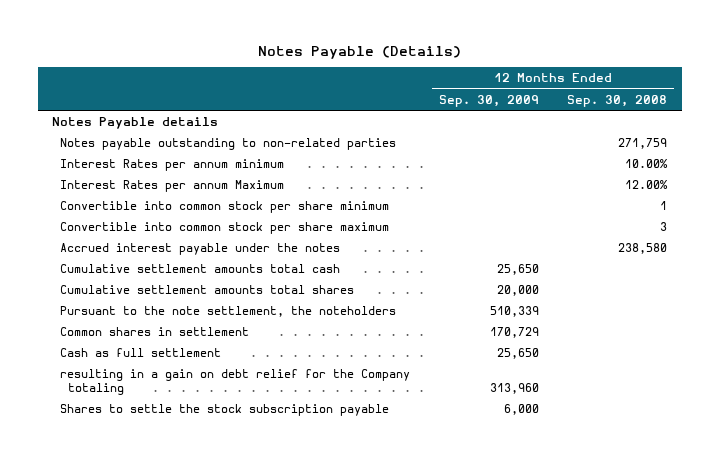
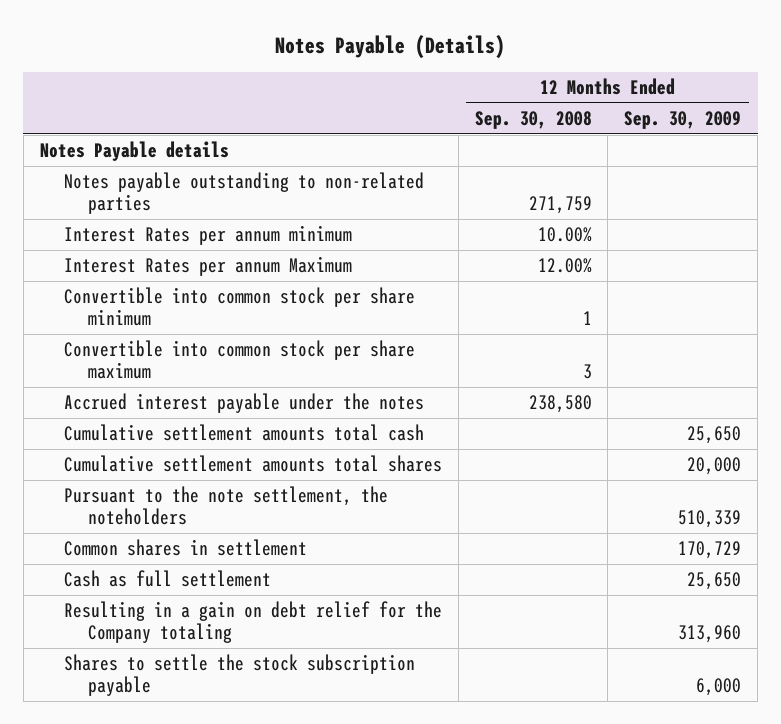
- | 12 Months Ended Sep. 30, 2009 | 12 Months Ended Sep. 30, 2008
+ | 12 Months Ended Sep. 30, 2008 | 12 Months Ended Sep. 30, 2009
- resulting in a gain on debt relief for the Company totaling | 313,960 |
+ Resulting in a gain on debt relief for the Company totaling | | 313,960

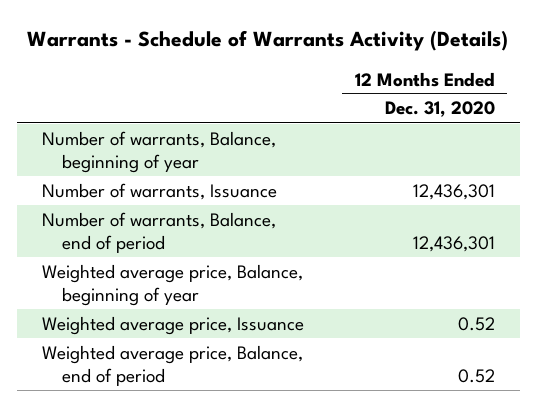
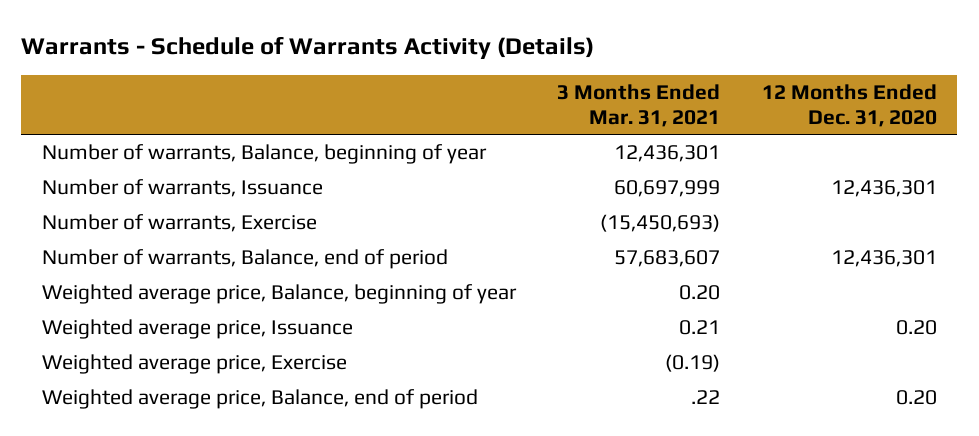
- | 12 Months Ended Dec. 31, 2020
+ | 3 Months Ended Mar. 31, 2021 | 12 Months Ended Dec. 31, 2020
+ Number of warrants, Exercise | (15,450,693) |
- Weighted average price, Issuance | 0.52
- Weighted average price, Balance, end of period | 0.52
+ Weighted average price, Issuance | 0.21 | 0.20
+ Weighted average price, Exercise | (0.19) |
+ Weighted average price, Balance, end of period | .22 | 0.20

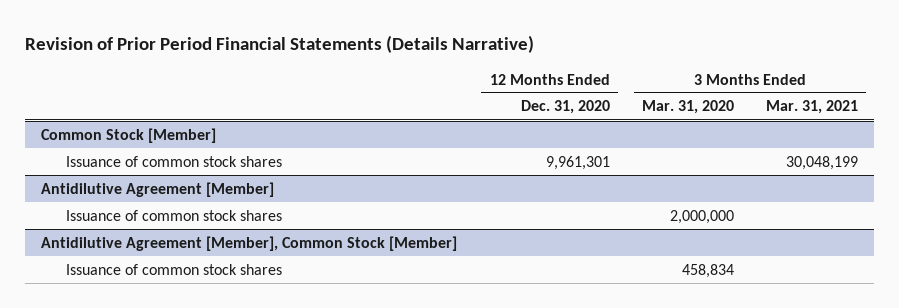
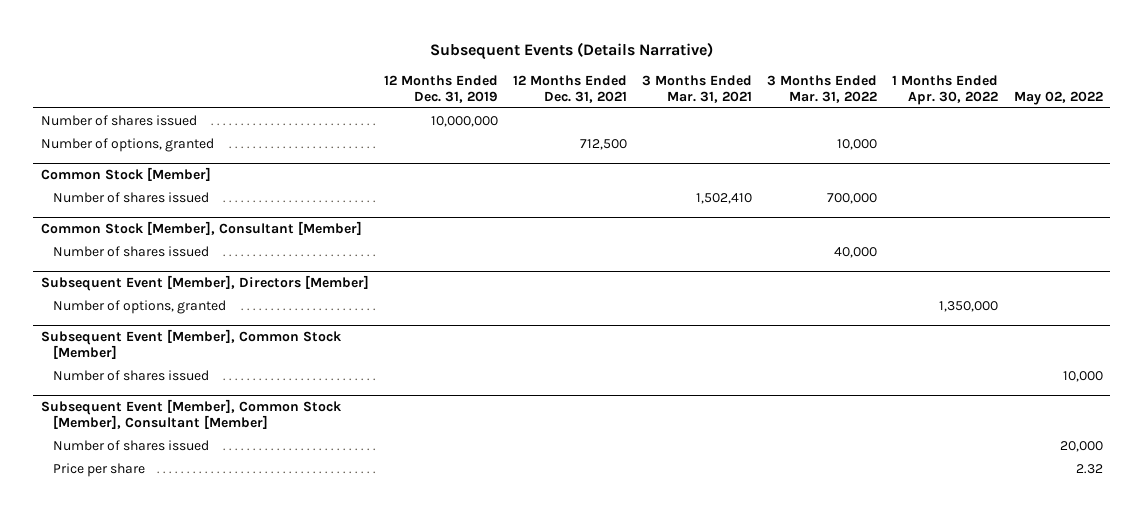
- Revision of Prior Period Financial Statements (Details Narrative)
+ Subsequent Events (Details Narrative)
- | 12 Months Ended Dec. 31, 2020 | 3 Months Ended Mar. 31, 2020 | 3 Months Ended Mar. 31, 2021
+ | 12 Months Ended Dec. 31, 2019 | 12 Months Ended Dec. 31, 2021 | 3 Months Ended Mar. 31, 2021 | 3 Months Ended Mar. 31, 2022 | 1 Months Ended Apr. 30, 2022 | May 02, 2022
+ Number of shares issued | 10,000,000 | | | | |
+ Number of options, granted | | 712,500 | | 10,000 | |
@ Common Stock [Member]
- Issuance of common stock shares | 9,961,301 | | 30,048,199
- Antidilutive Agreement [Member]
- Issuance of common stock shares | | 2,000,000 |
- Antidilutive Agreement [Member], Common Stock [Member]
- Issuance of common stock shares | | 458,834 |
@ Common Stock [Member]
+ Number of shares issued | | | 1,502,410 | 700,000 | |
+ Common Stock [Member], Consultant [Member]
+ Number of shares issued | | | | 40,000 | |
+ Subsequent Event [Member], Directors [Member]
+ Number of options, granted | | | | | 1,350,000 |
+ Subsequent Event [Member], Common Stock [Member]
+ Number of shares issued | | | | | | 10,000
+ Subsequent Event [Member], Common Stock [Member], Consultant [Member]
+ Number of shares issued | | | | | | 20,000
+ Price per share | | | | | | 2.32

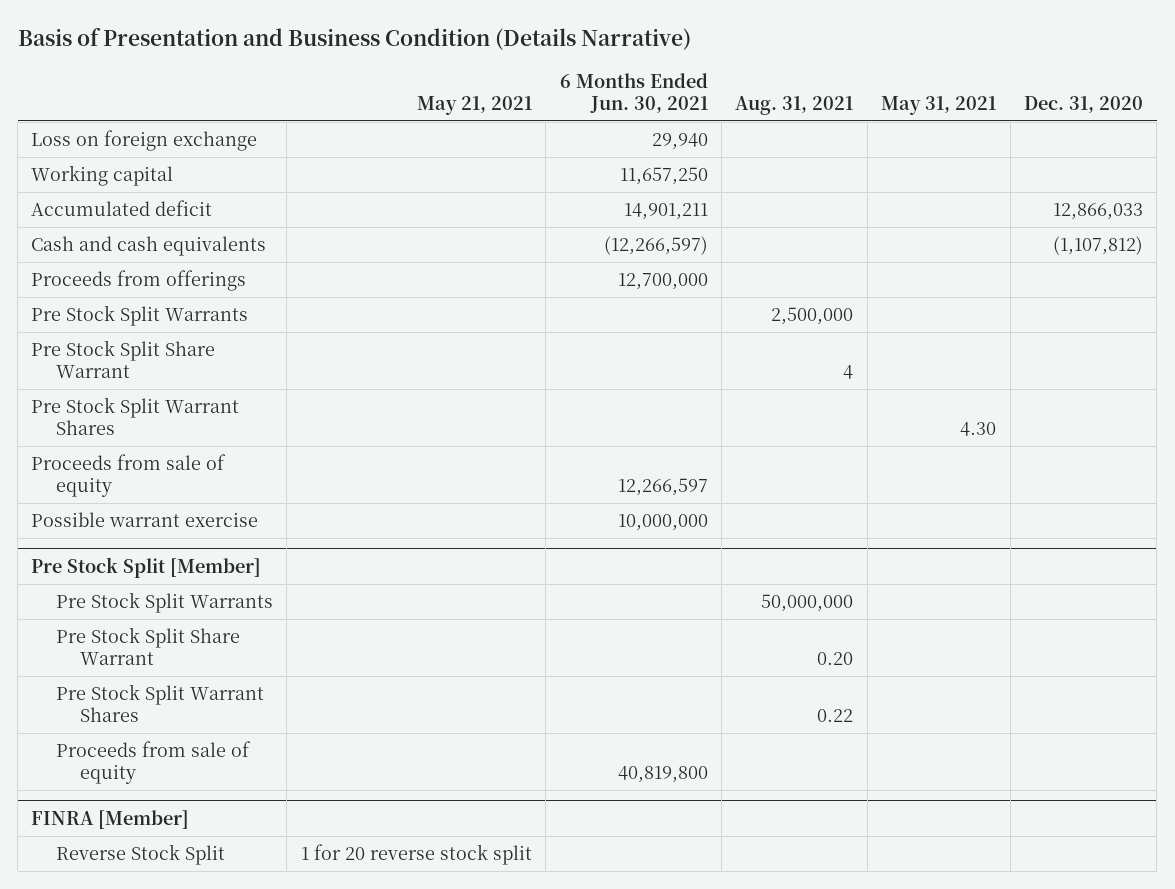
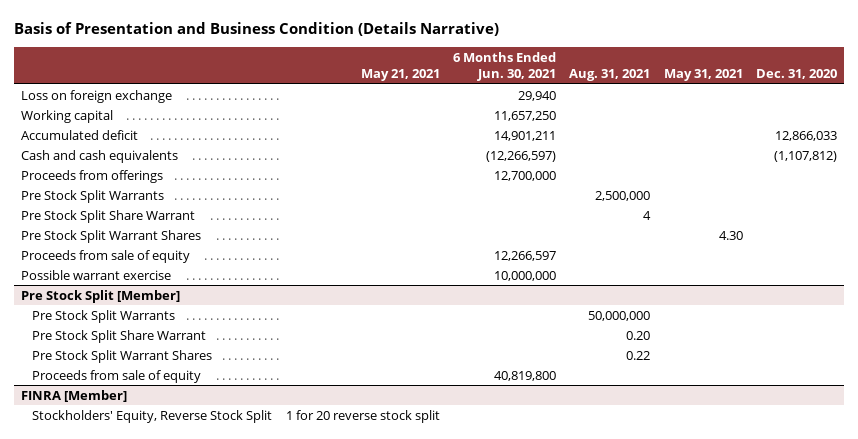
@ FINRA [Member]
- Reverse Stock Split | 1 for 20 reverse stock split | | | |
+ Stockholders' Equity, Reverse Stock Split | 1 for 20 reverse stock split | | | |

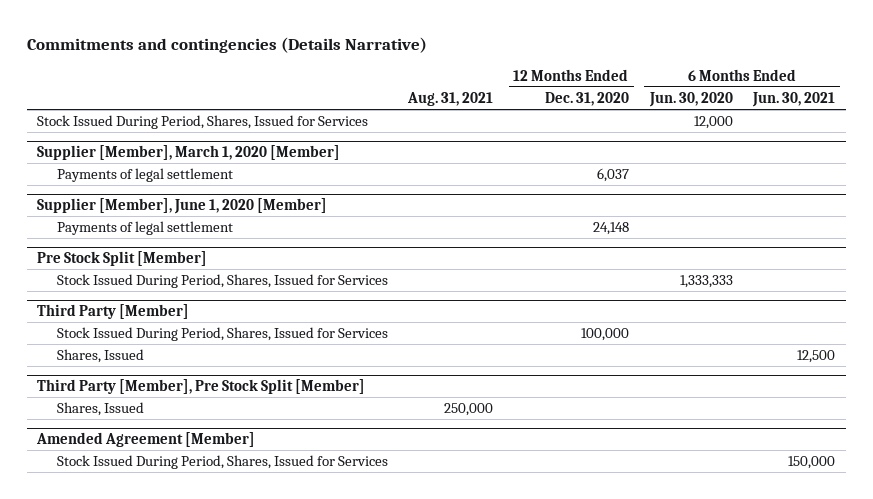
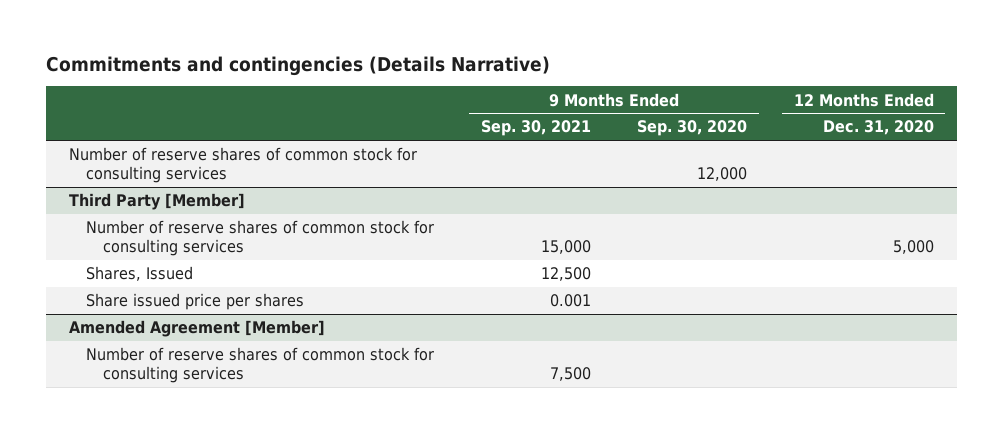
- | Aug. 31, 2021 | 12 Months Ended Dec. 31, 2020 | 6 Months Ended Jun. 30, 2020 | 6 Months Ended Jun. 30, 2021
+ | 9 Months Ended Sep. 30, 2021 | 9 Months Ended Sep. 30, 2020 | 12 Months Ended Dec. 31, 2020
- Stock Issued During Period, Shares, Issued for Services | | | 12,000 |
- Supplier [Member], March 1, 2020 [Member]
- Payments of legal settlement | | 6,037 | |
- Supplier [Member], June 1, 2020 [Member]
- Payments of legal settlement | | 24,148 | |
- Pre Stock Split [Member]
- Stock Issued During Period, Shares, Issued for Services | | | 1,333,333 |
+ Number of reserve shares of common stock for consulting services | | 12,000 |
@ Third Party [Member]
- Stock Issued During Period, Shares, Issued for Services | | 100,000 | |
+ Number of reserve shares of common stock for consulting services | 15,000 | | 5,000
- Third Party [Member], Pre Stock Split [Member]
- Shares, Issued | 250,000 | | |
@ Third Party [Member]
+ Share issued price per shares | 0.001 | |
@ Amended Agreement [Member]
- Stock Issued During Period, Shares, Issued for Services | | | | 150,000
+ Number of reserve shares of common stock for consulting services | 7,500 | |

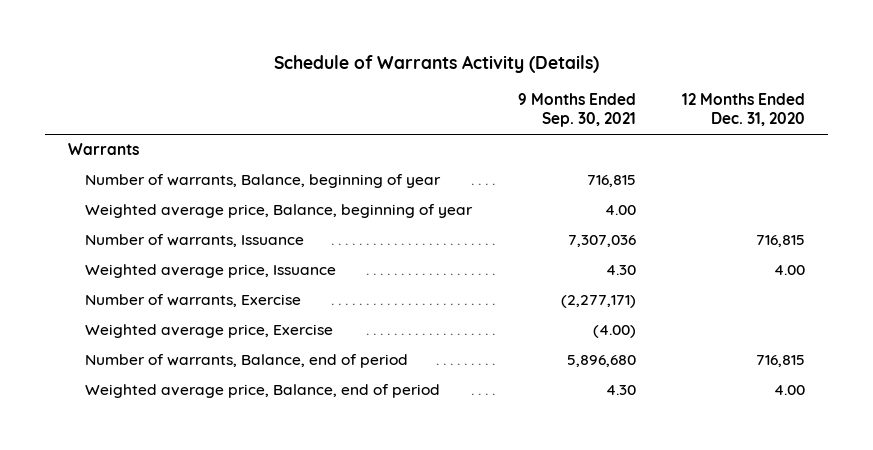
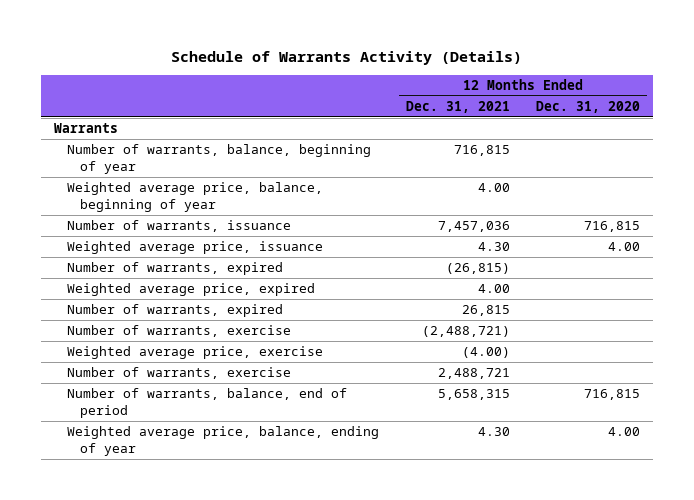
- | 9 Months Ended Sep. 30, 2021 | 12 Months Ended Dec. 31, 2020
+ | 12 Months Ended Dec. 31, 2021 | 12 Months Ended Dec. 31, 2020
- Number of warrants, Balance, beginning of year | 716,815 |
- Weighted average price, Balance, beginning of year | 4.00 |
- Number of warrants, Issuance | 7,307,036 | 716,815
- Weighted average price, Issuance | 4.30 | 4.00
- Number of warrants, Exercise | (2,277,171) |
- Weighted average price, Exercise | (4.00) |
- Number of warrants, Balance, end of period | 5,896,680 | 716,815
- Weighted average price, Balance, end of period | 4.30 | 4.00
+ Number of warrants, balance, beginning of year | 716,815 |
+ Weighted average price, balance, beginning of year | 4.00 |
+ Number of warrants, issuance | 7,457,036 | 716,815
+ Weighted average price, issuance | 4.30 | 4.00
+ Number of warrants, expired | (26,815) |
+ Weighted average price, expired | 4.00 |
+ Number of warrants, expired | 26,815 |
+ Number of warrants, exercise | (2,488,721) |
+ Weighted average price, exercise | (4.00) |
+ Number of warrants, exercise | 2,488,721 |
+ Number of warrants, balance, end of period | 5,658,315 | 716,815
+ Weighted average price, balance, ending of year | 4.30 | 4.00

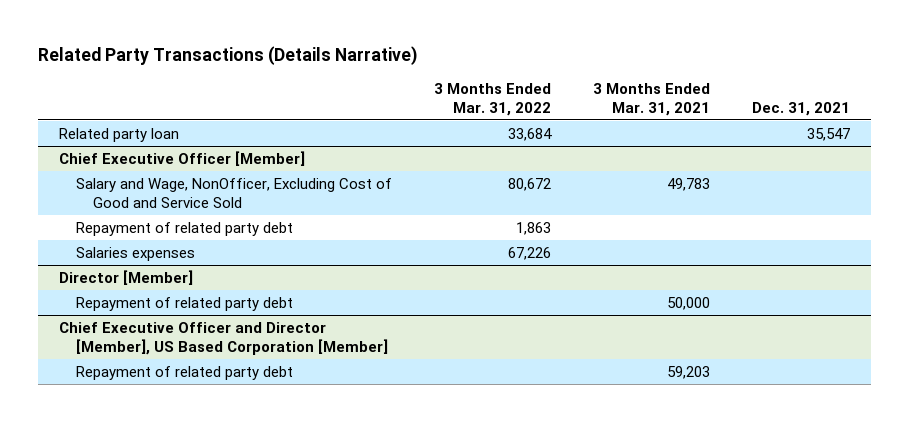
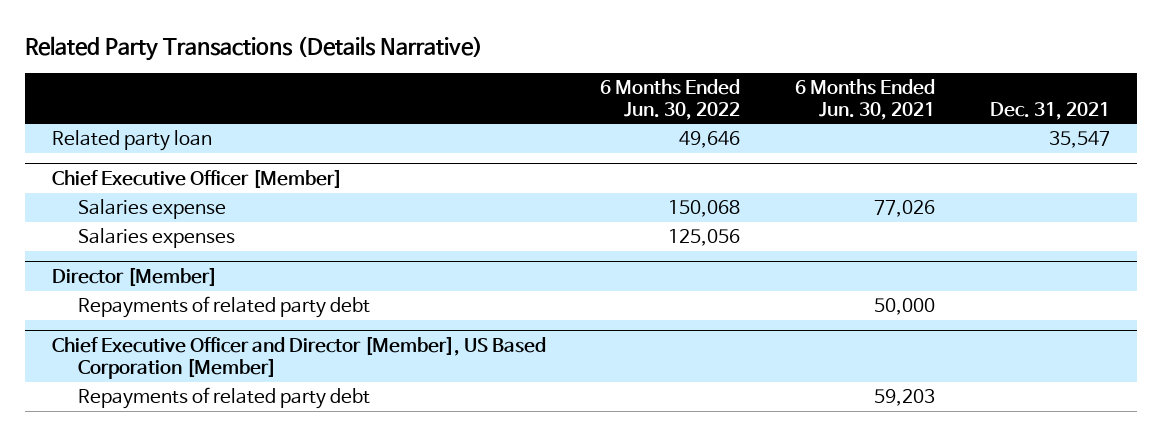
- | 3 Months Ended Mar. 31, 2022 | 3 Months Ended Mar. 31, 2021 | Dec. 31, 2021
+ | 6 Months Ended Jun. 30, 2022 | 6 Months Ended Jun. 30, 2021 | Dec. 31, 2021
@ Chief Executive Officer [Member]
- Salary and Wage, NonOfficer, Excluding Cost of Good and Service Sold | 80,672 | 49,783 |
- Repayment of related party debt | 1,863 | |
+ Salaries expense | 150,068 | 77,026 |
@ Director [Member]
- Repayment of related party debt | | 50,000 |
+ Repayments of related party debt | | 50,000 |
@ Chief Executive Officer and Director [Member], US Based Corporation [Member]
- Repayment of related party debt | | 59,203 |
+ Repayments of related party debt | | 59,203 |

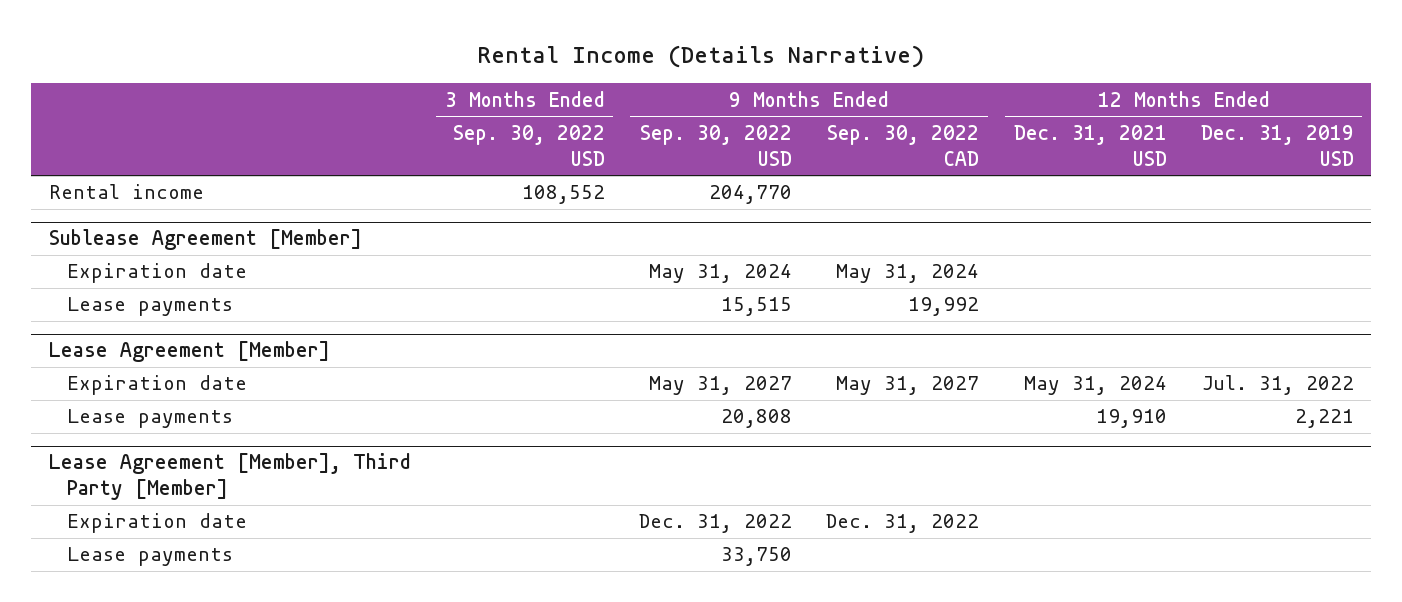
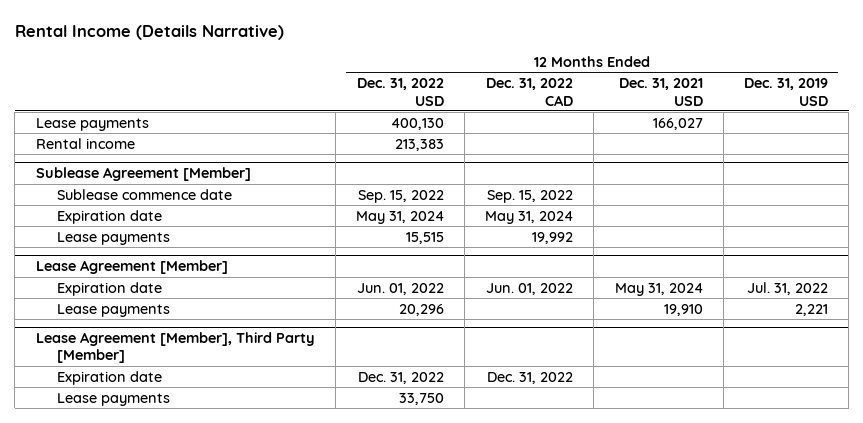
- | 3 Months Ended Sep. 30, 2022 USD | 9 Months Ended Sep. 30, 2022 USD | 9 Months Ended Sep. 30, 2022 CAD | 12 Months Ended Dec. 31, 2021 USD | 12 Months Ended Dec. 31, 2019 USD
+ | 12 Months Ended Dec. 31, 2022 USD | 12 Months Ended Dec. 31, 2022 CAD | 12 Months Ended Dec. 31, 2021 USD | 12 Months Ended Dec. 31, 2019 USD
+ Lease payments | 400,130 | | 166,027 |
@ Sublease Agreement [Member]
+ Sublease commence date | Sep. 15, 2022 | Sep. 15, 2022 | |

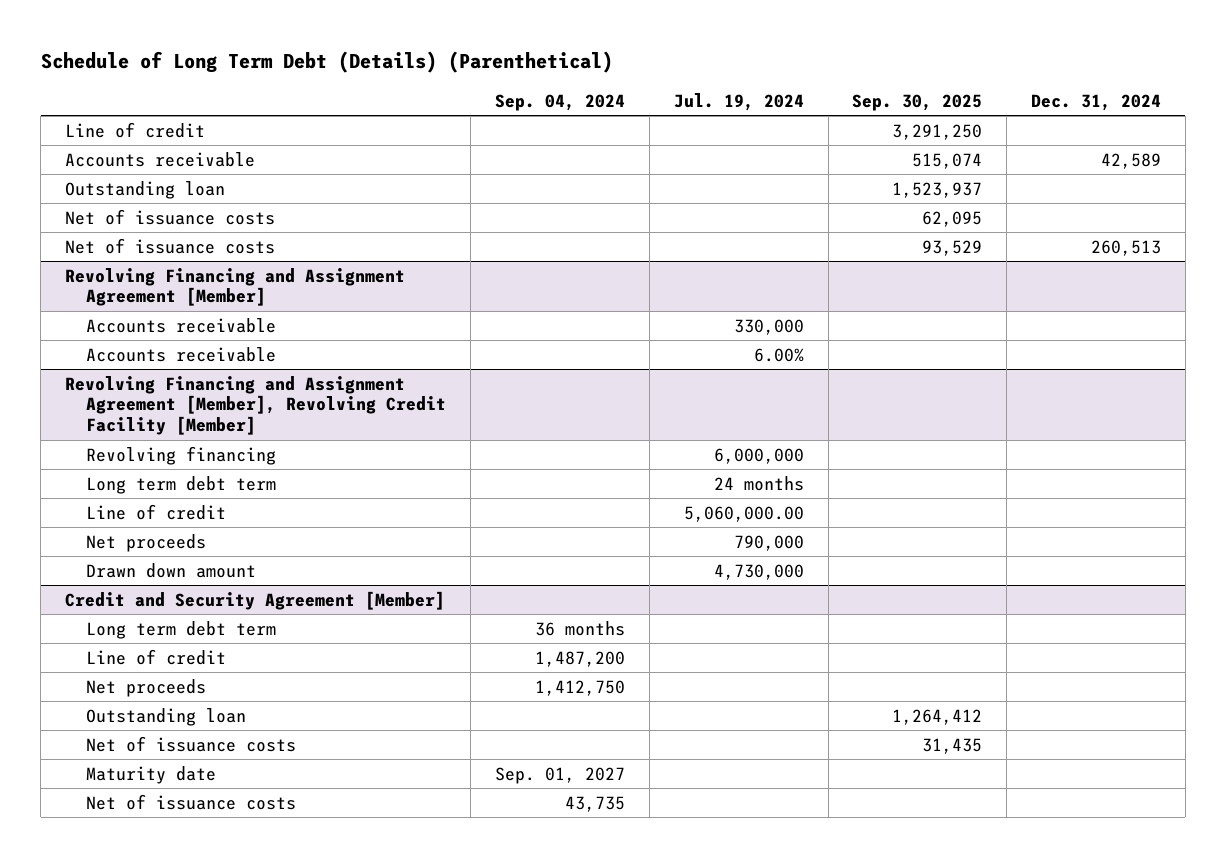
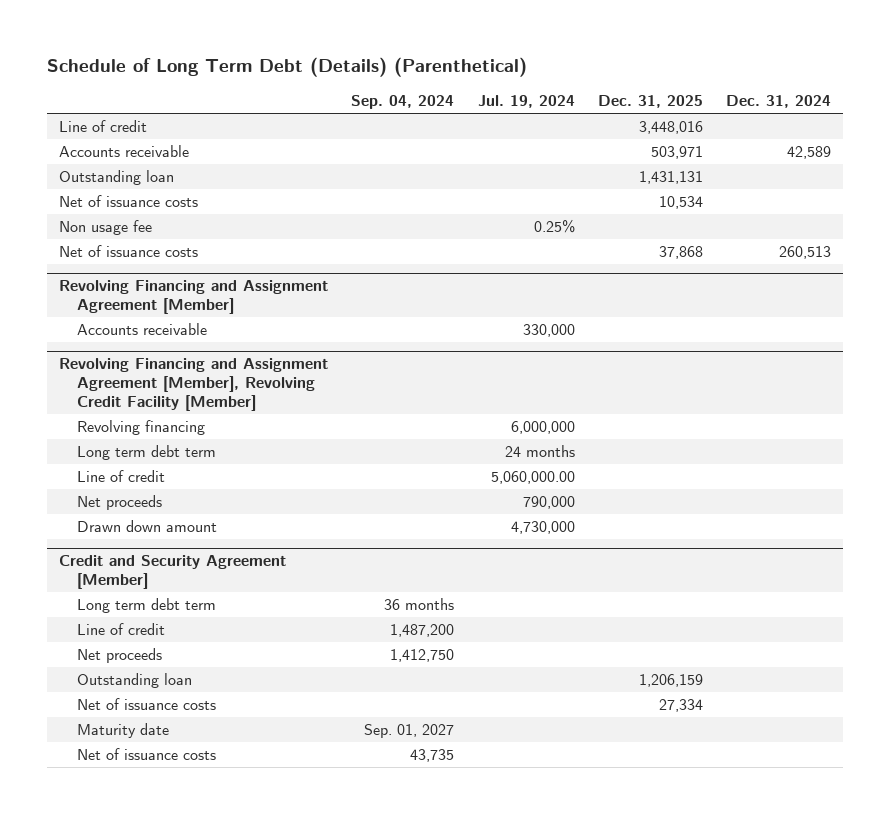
- | Sep. 04, 2024 | Jul. 19, 2024 | Sep. 30, 2025 | Dec. 31, 2024
+ | Sep. 04, 2024 | Jul. 19, 2024 | Dec. 31, 2025 | Dec. 31, 2024
+ Non usage fee | | 0.25% | |
@ Revolving Financing and Assignment Agreement [Member]
- Accounts receivable | | 6.00% | |

